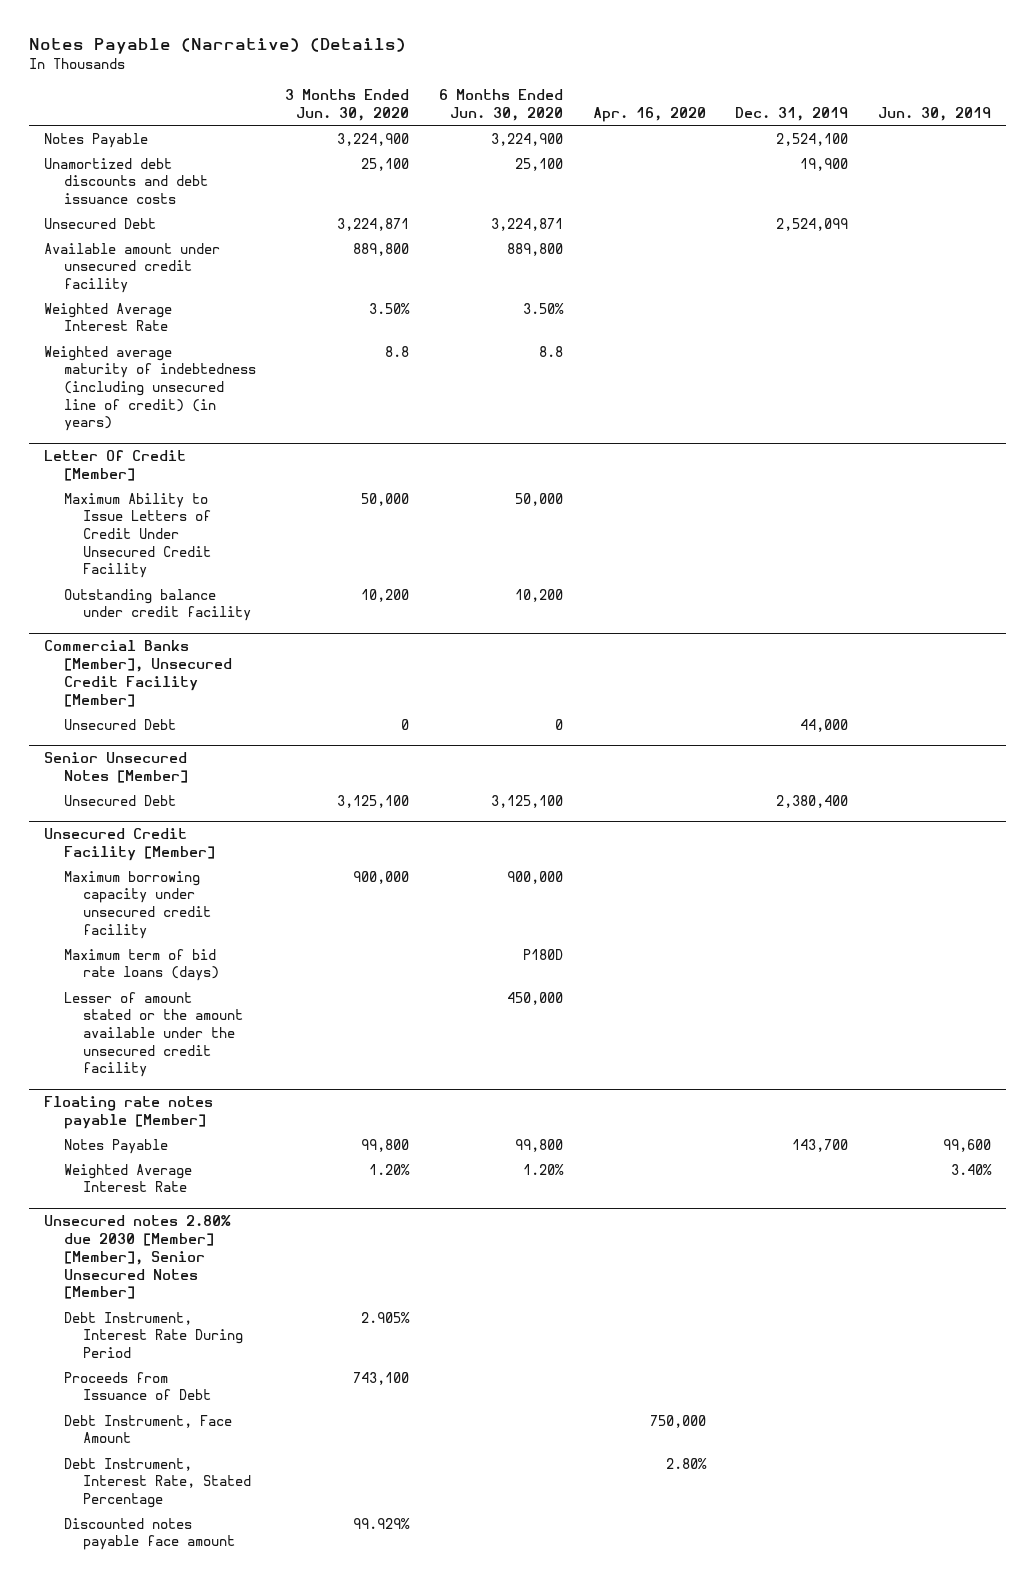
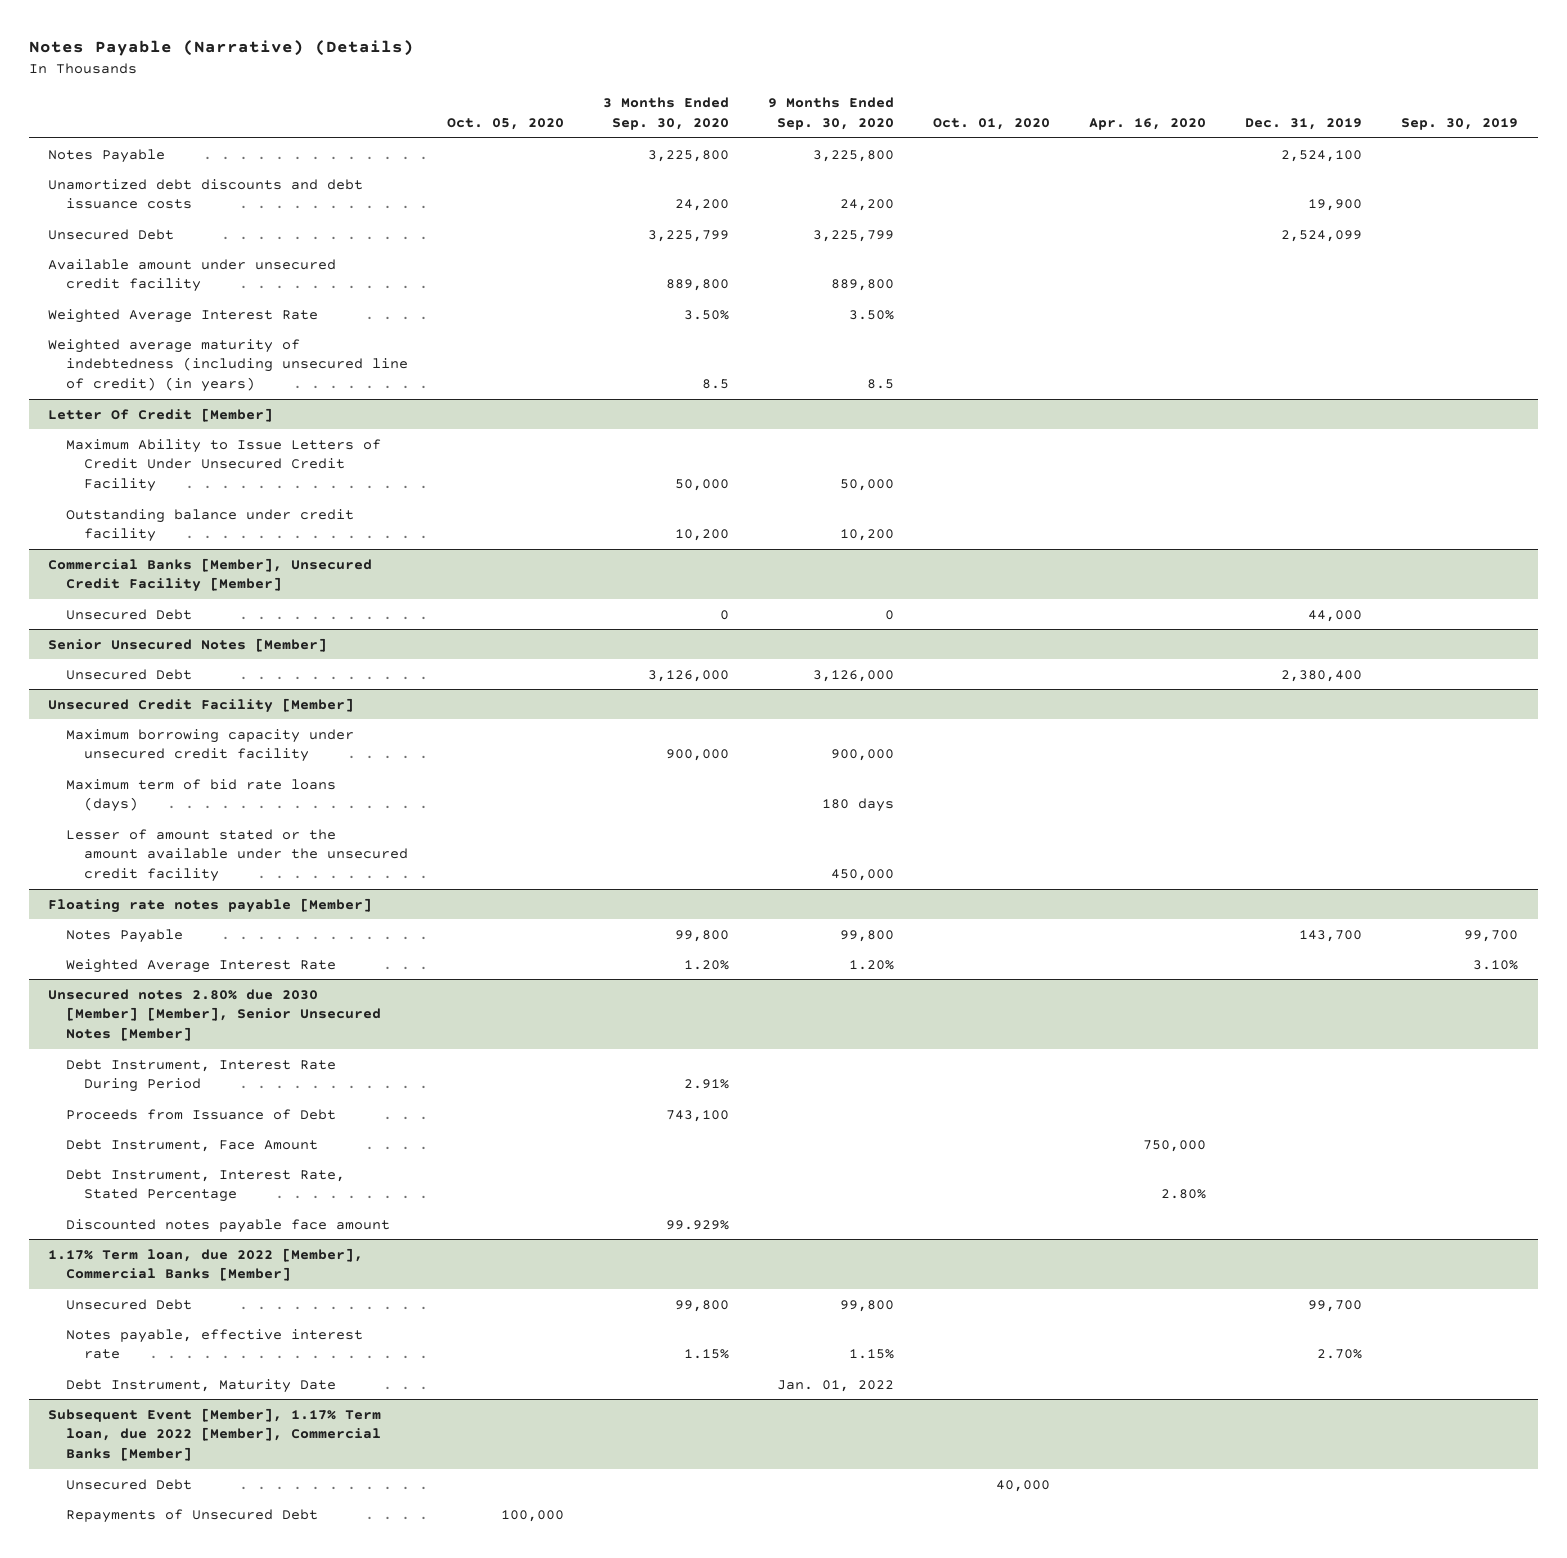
- | 3 Months Ended Jun. 30, 2020 | 6 Months Ended Jun. 30, 2020 | Apr. 16, 2020 | Dec. 31, 2019 | Jun. 30, 2019
+ | Oct. 05, 2020 | 3 Months Ended Sep. 30, 2020 | 9 Months Ended Sep. 30, 2020 | Oct. 01, 2020 | Apr. 16, 2020 | Dec. 31, 2019 | Sep. 30, 2019
+ 1.17% Term loan, due 2022 [Member], Commercial Banks [Member]
+ Unsecured Debt | | 99,800 | 99,800 | | | 99,700 |
+ Notes payable, effective interest rate | | 1.15% | 1.15% | | | 2.70% |
+ Debt Instrument, Maturity Date | | | Jan. 01, 2022 | | | |
+ Subsequent Event [Member], 1.17% Term loan, due 2022 [Member], Commercial Banks [Member]
+ Unsecured Debt | | | | 40,000 | | |
+ Repayments of Unsecured Debt | 100,000 | | | | | |

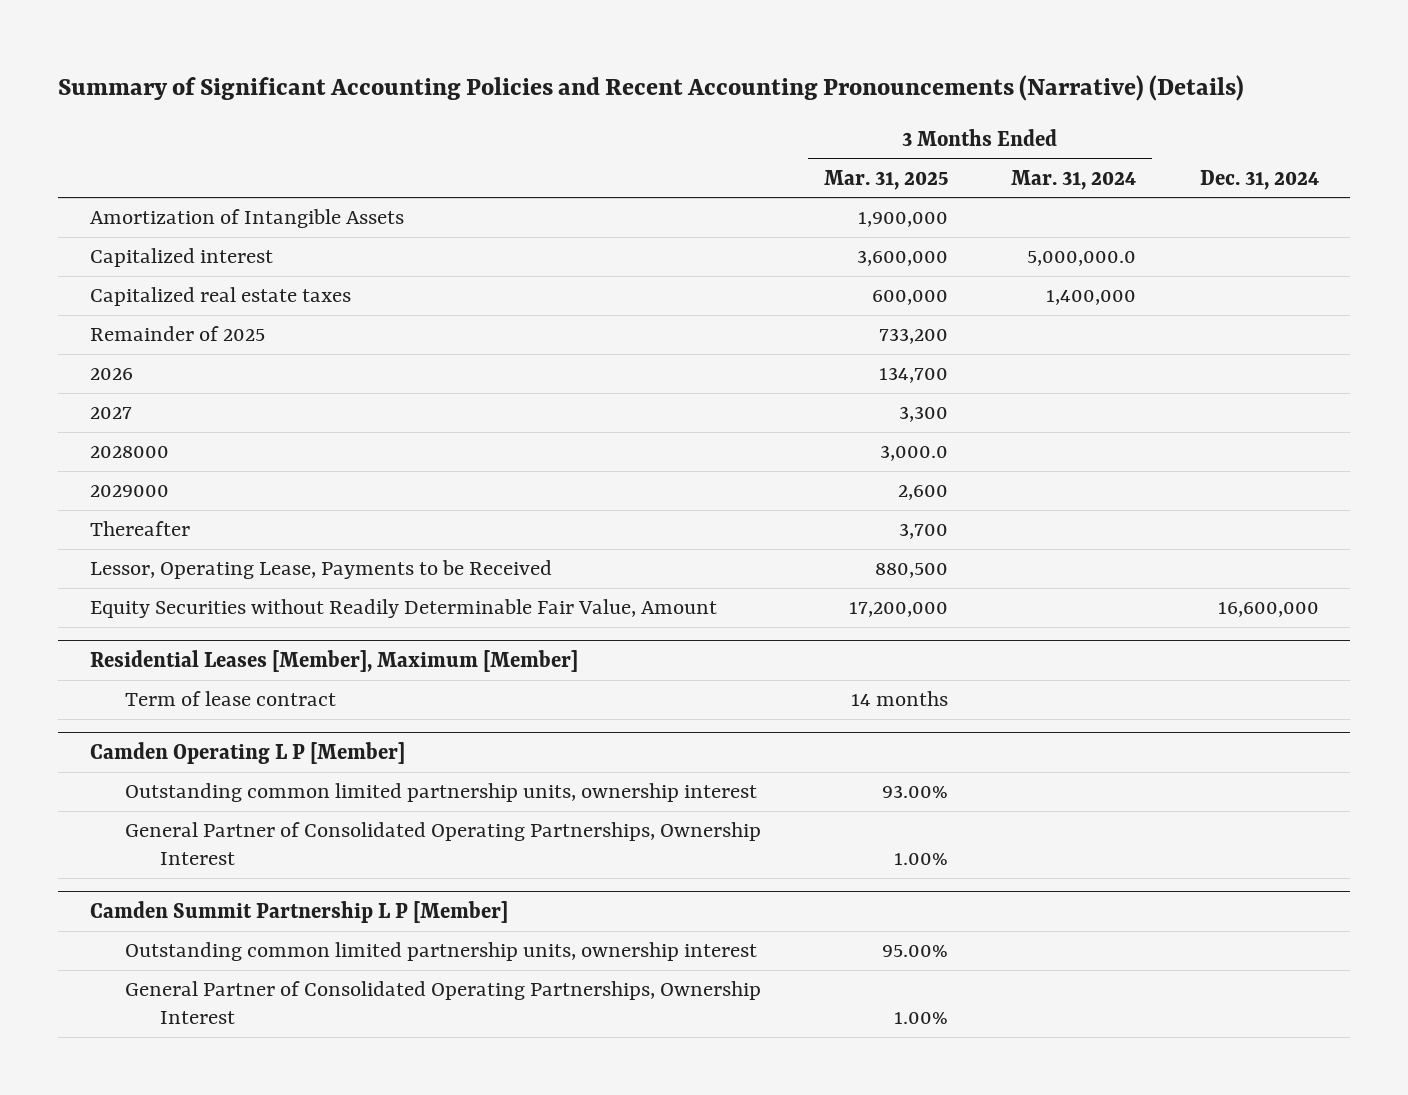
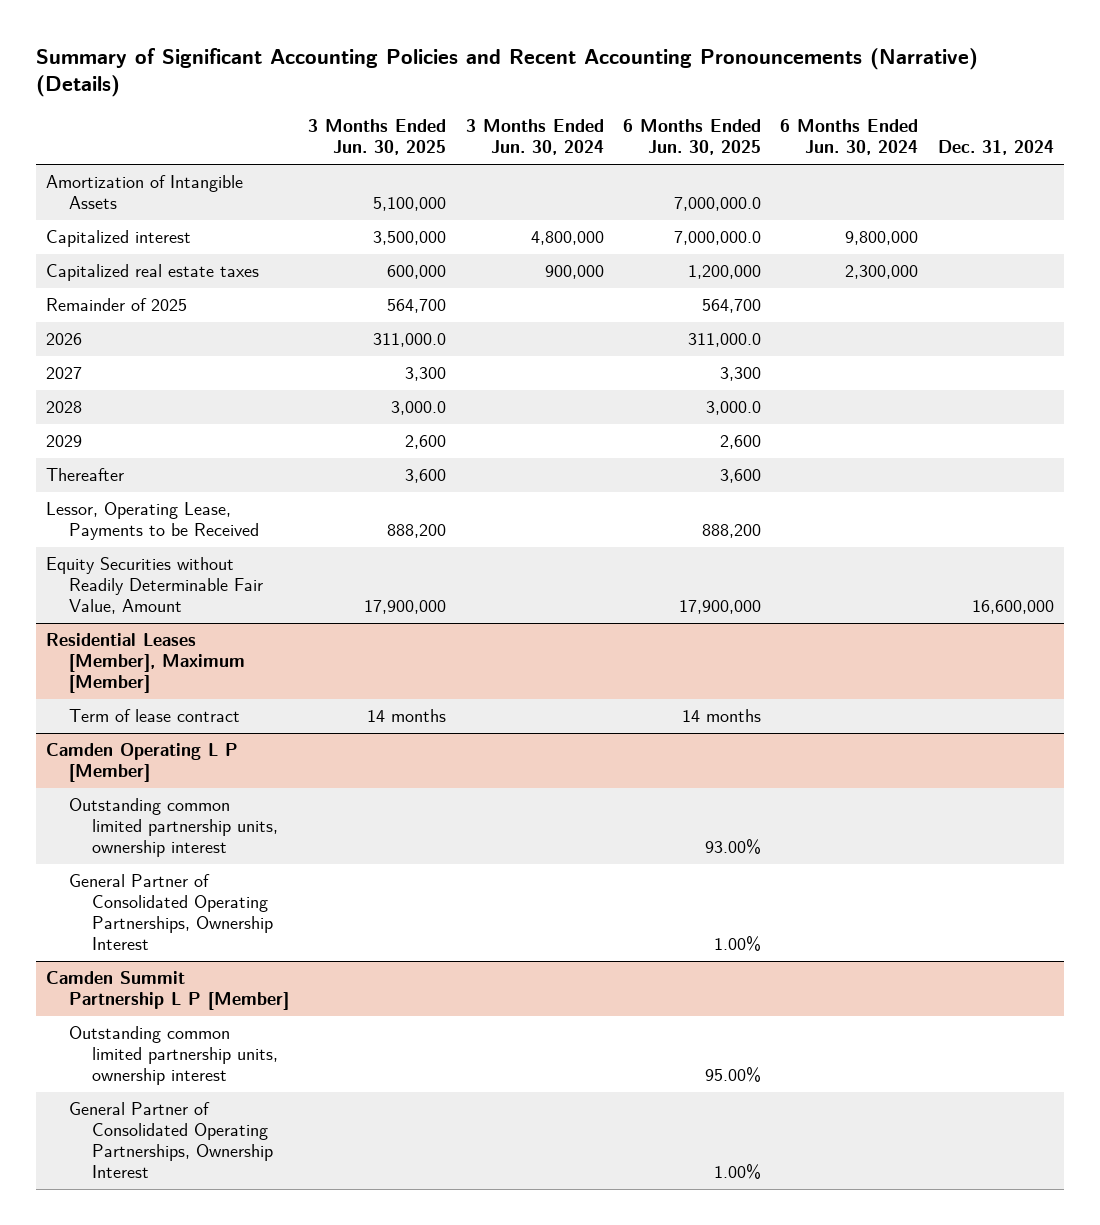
- | 3 Months Ended Mar. 31, 2025 | 3 Months Ended Mar. 31, 2024 | Dec. 31, 2024
+ | 3 Months Ended Jun. 30, 2025 | 3 Months Ended Jun. 30, 2024 | 6 Months Ended Jun. 30, 2025 | 6 Months Ended Jun. 30, 2024 | Dec. 31, 2024
- 2028000 | 3,000.0 | |
- 2029000 | 2,600 | |
+ 2028 | 3,000.0 | | 3,000.0 | |
+ 2029 | 2,600 | | 2,600 | |

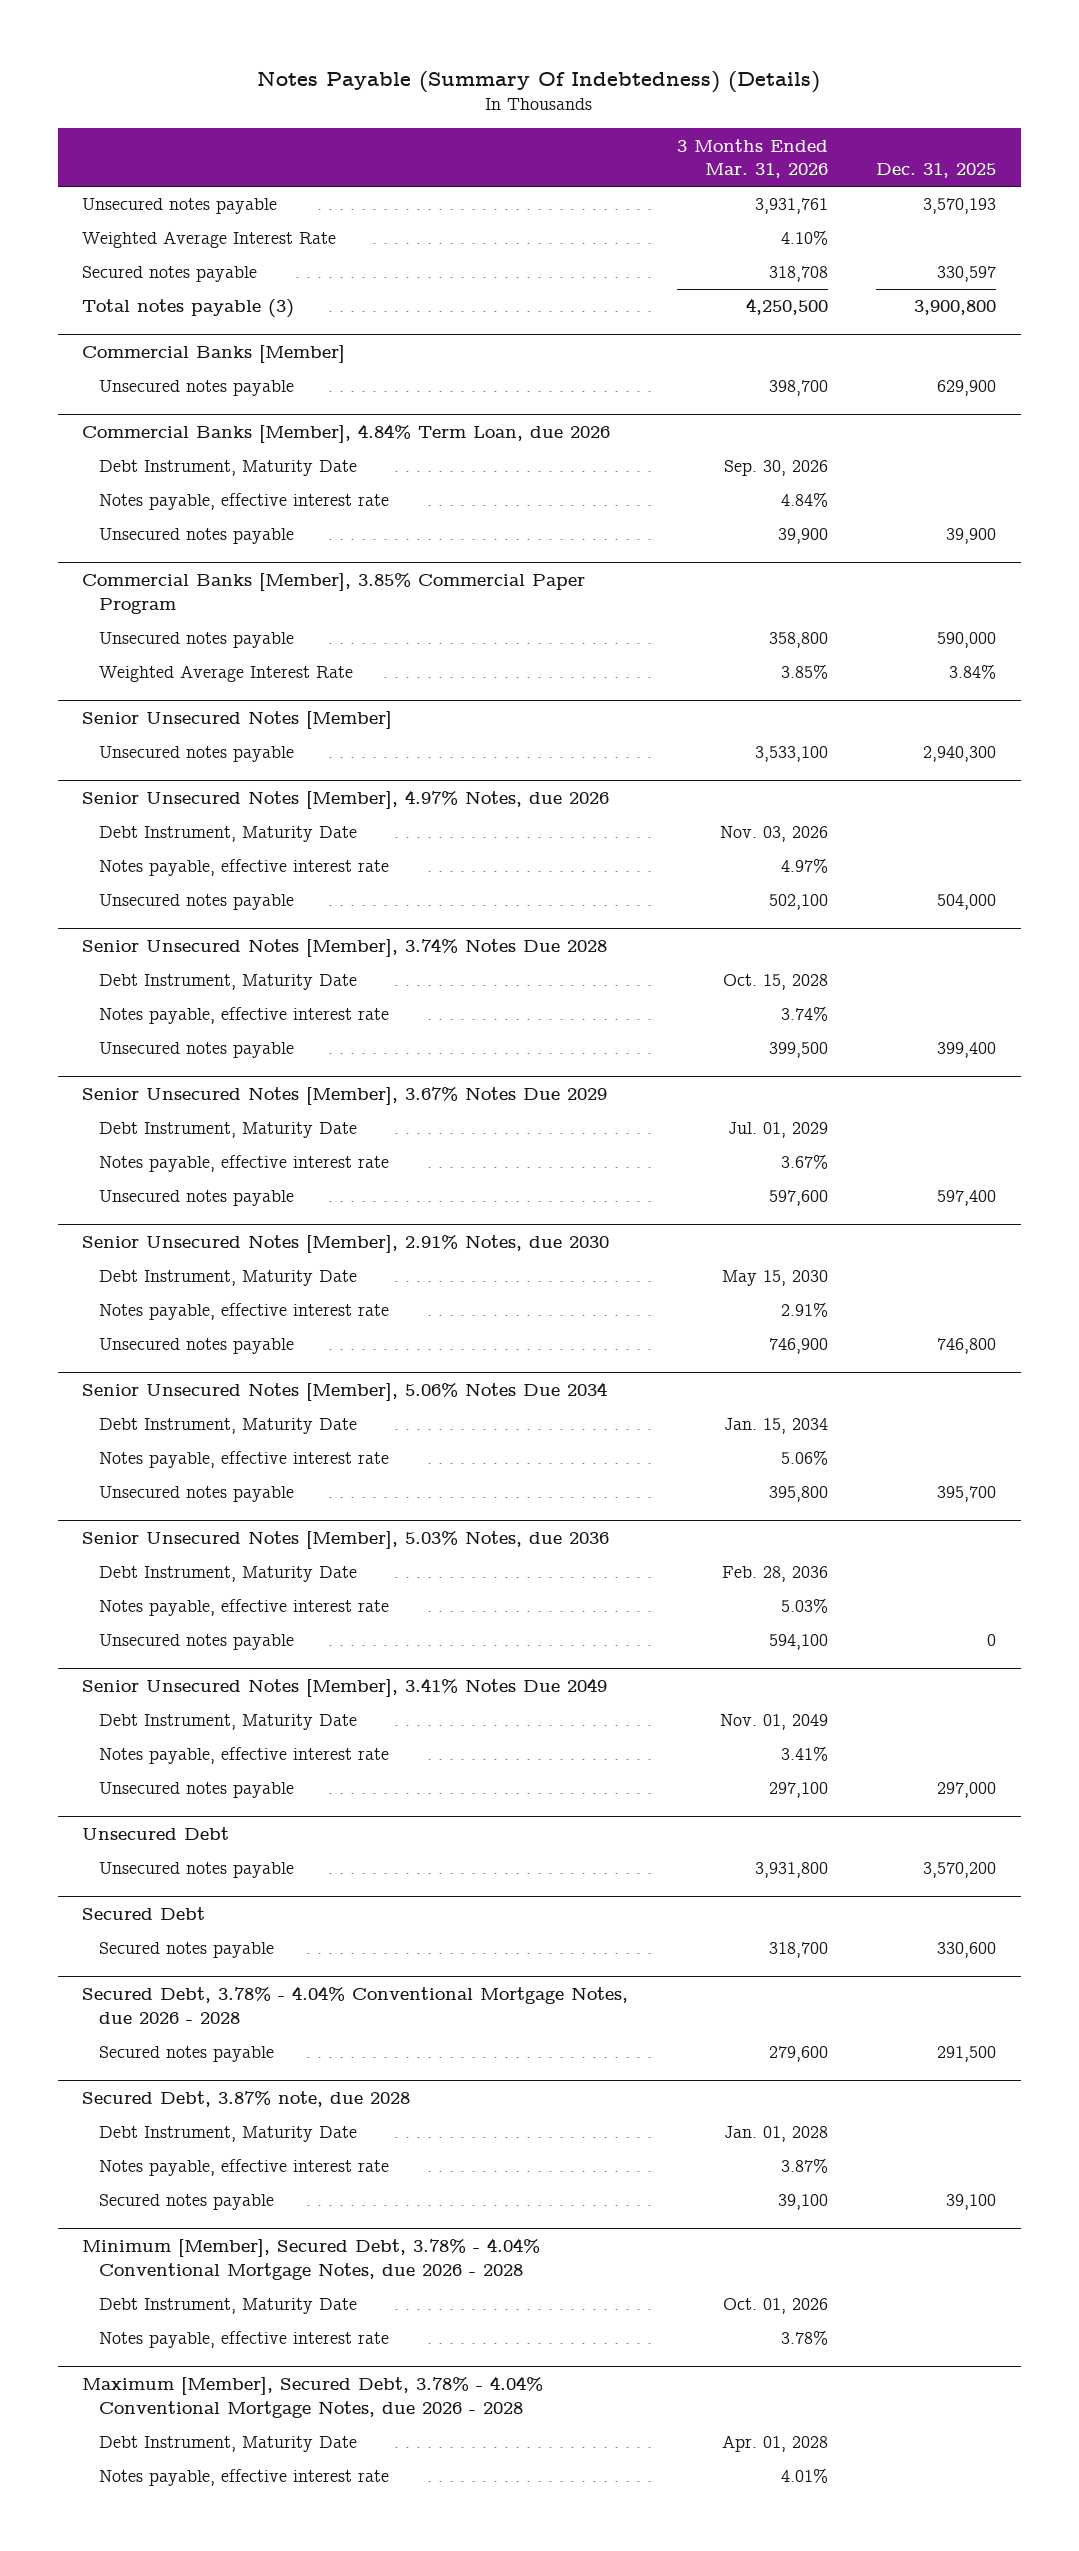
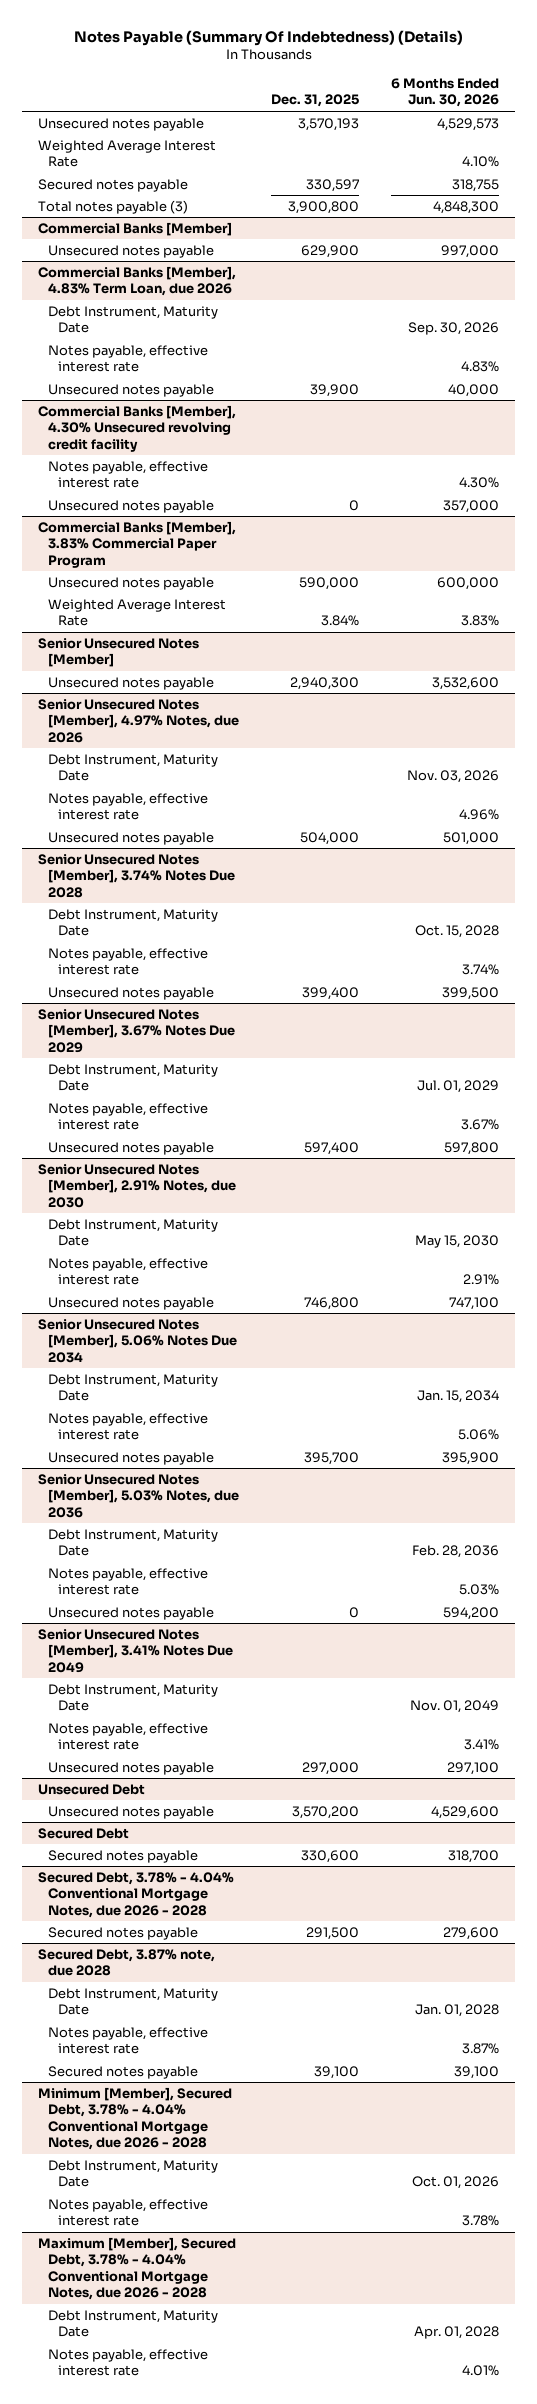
- | 3 Months Ended Mar. 31, 2026 | Dec. 31, 2025
+ | Dec. 31, 2025 | 6 Months Ended Jun. 30, 2026
- Commercial Banks [Member], 4.84% Term Loan, due 2026
+ Commercial Banks [Member], 4.83% Term Loan, due 2026
- Commercial Banks [Member], 3.85% Commercial Paper Program
+ Commercial Banks [Member], 4.30% Unsecured revolving credit facility
+ Notes payable, effective interest rate | | 4.30%
+ Unsecured notes payable | 0 | 357,000
+ Commercial Banks [Member], 3.83% Commercial Paper Program

